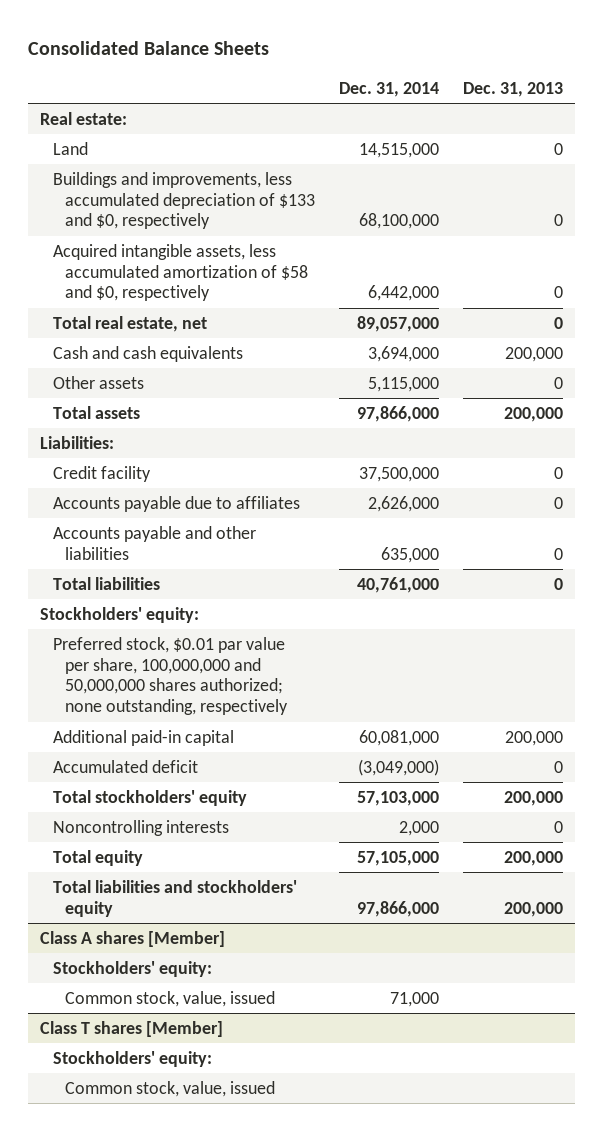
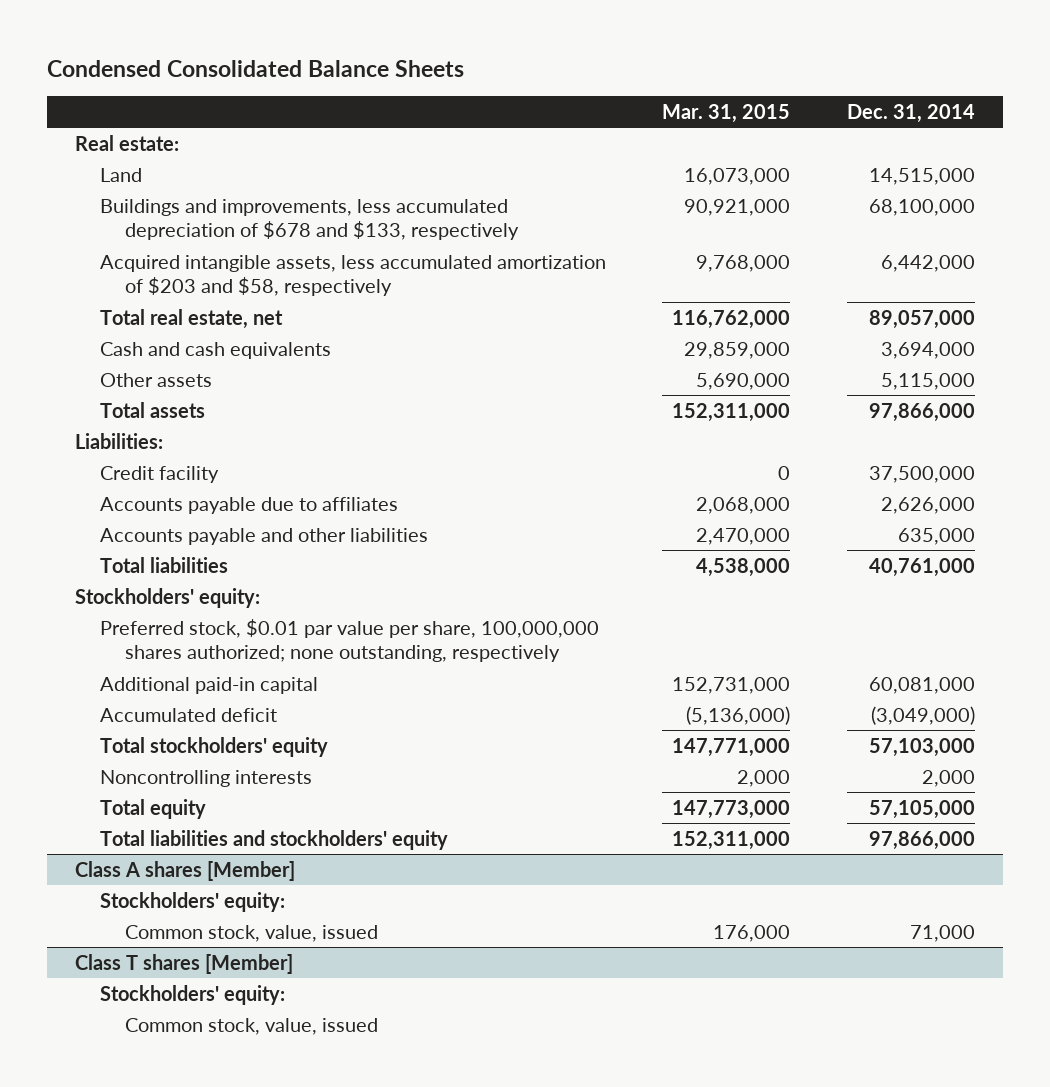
- Consolidated Balance Sheets
+ Condensed Consolidated Balance Sheets
- | Dec. 31, 2014 | Dec. 31, 2013
+ | Mar. 31, 2015 | Dec. 31, 2014
- Buildings and improvements, less accumulated depreciation of $133 and $0, respectively | 68,100,000 | 0
- Acquired intangible assets, less accumulated amortization of $58 and $0, respectively | 6,442,000 | 0
+ Buildings and improvements, less accumulated depreciation of $678 and $133, respectively | 90,921,000 | 68,100,000
+ Acquired intangible assets, less accumulated amortization of $203 and $58, respectively | 9,768,000 | 6,442,000
- Preferred stock, $0.01 par value per share, 100,000,000 and 50,000,000 shares authorized; none outstanding, respectively
+ Preferred stock, $0.01 par value per share, 100,000,000 shares authorized; none outstanding, respectively

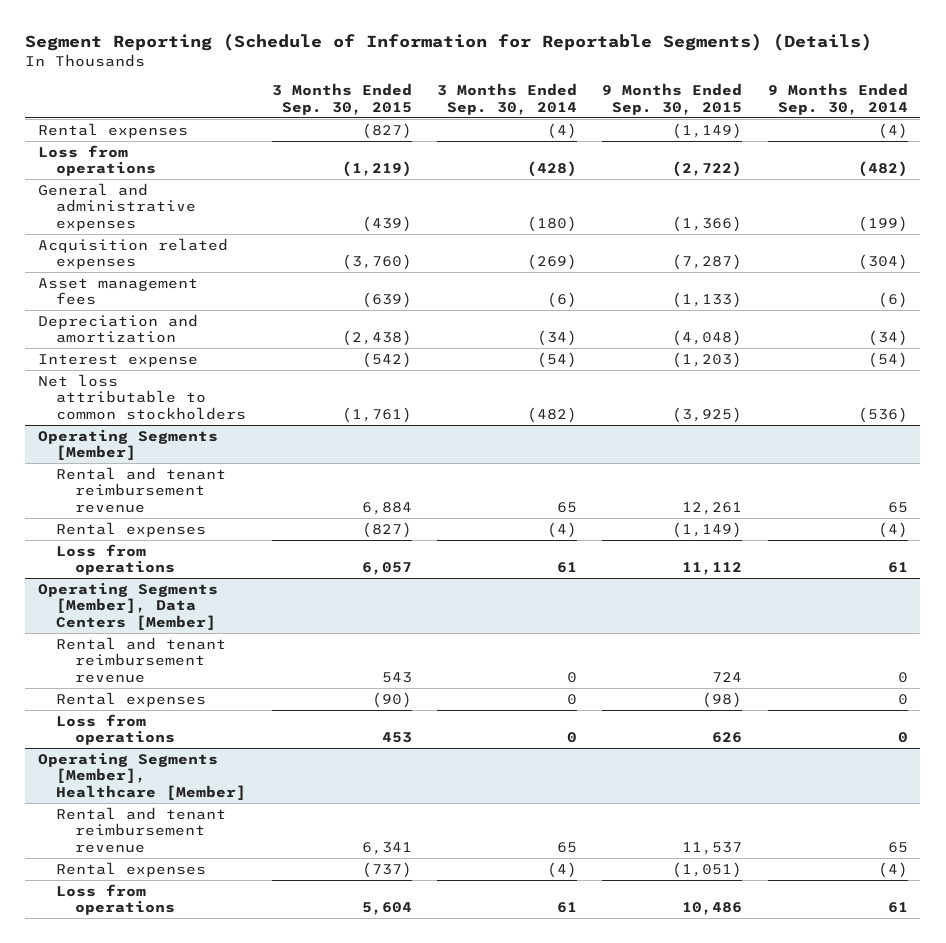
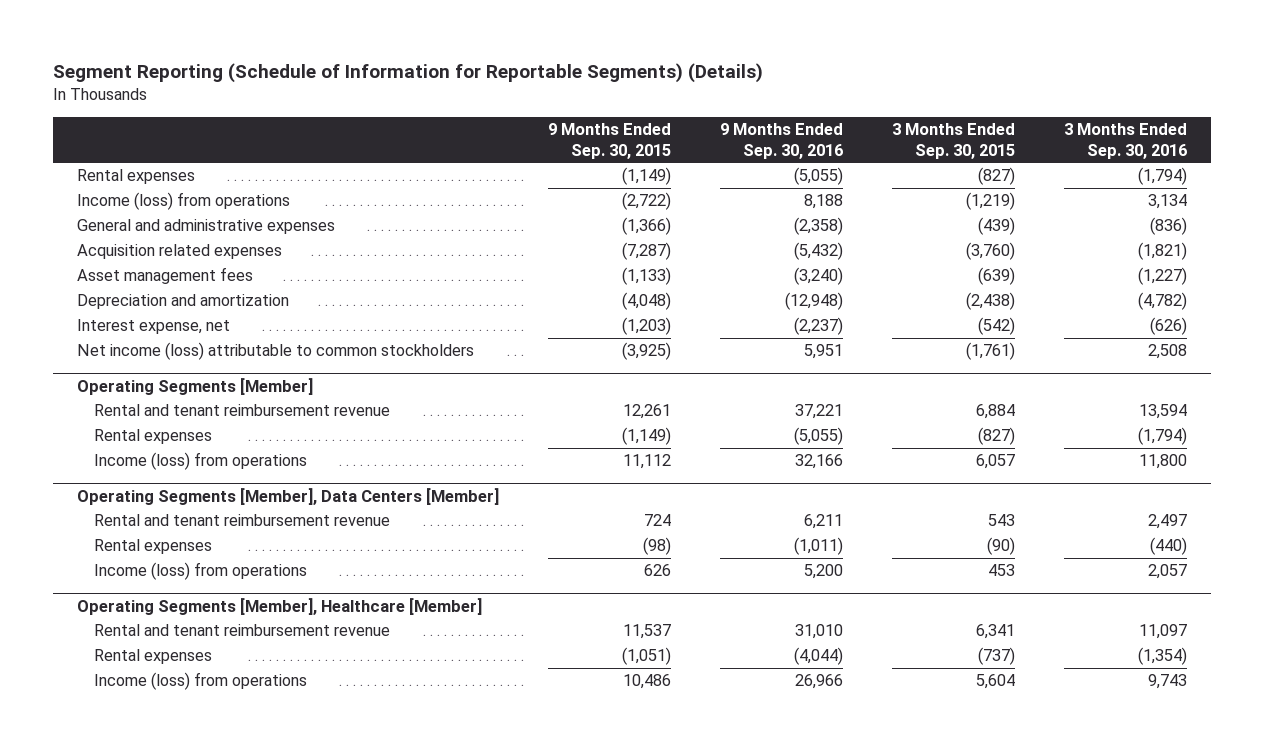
- | 3 Months Ended Sep. 30, 2015 | 3 Months Ended Sep. 30, 2014 | 9 Months Ended Sep. 30, 2015 | 9 Months Ended Sep. 30, 2014
+ | 9 Months Ended Sep. 30, 2015 | 9 Months Ended Sep. 30, 2016 | 3 Months Ended Sep. 30, 2015 | 3 Months Ended Sep. 30, 2016
- Loss from operations | (1,219) | (428) | (2,722) | (482)
+ Income (loss) from operations | (2,722) | 8,188 | (1,219) | 3,134
- Interest expense | (542) | (54) | (1,203) | (54)
- Net loss attributable to common stockholders | (1,761) | (482) | (3,925) | (536)
+ Interest expense, net | (1,203) | (2,237) | (542) | (626)
+ Net income (loss) attributable to common stockholders | (3,925) | 5,951 | (1,761) | 2,508
@ Operating Segments [Member]
- Loss from operations | 6,057 | 61 | 11,112 | 61
+ Income (loss) from operations | 11,112 | 32,166 | 6,057 | 11,800
@ Operating Segments [Member], Data Centers [Member]
- Loss from operations | 453 | 0 | 626 | 0
+ Income (loss) from operations | 626 | 5,200 | 453 | 2,057
@ Operating Segments [Member], Healthcare [Member]
- Loss from operations | 5,604 | 61 | 10,486 | 61
+ Income (loss) from operations | 10,486 | 26,966 | 5,604 | 9,743

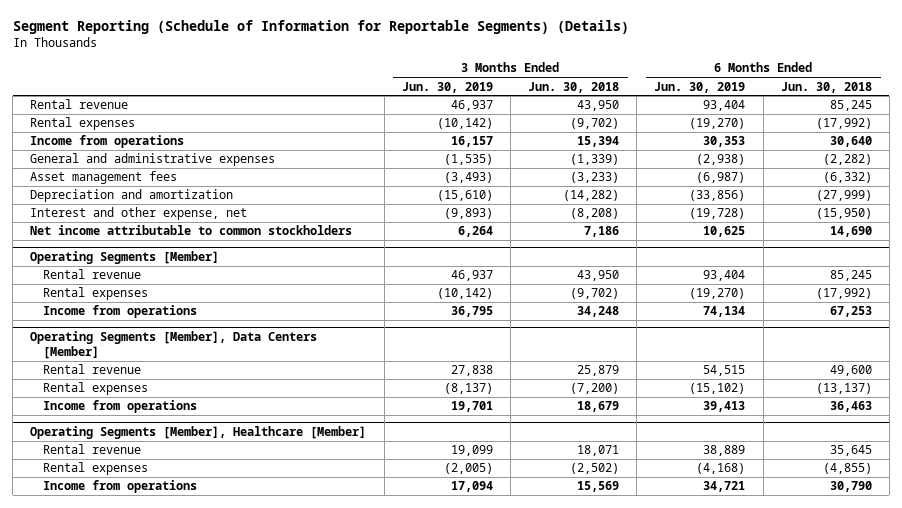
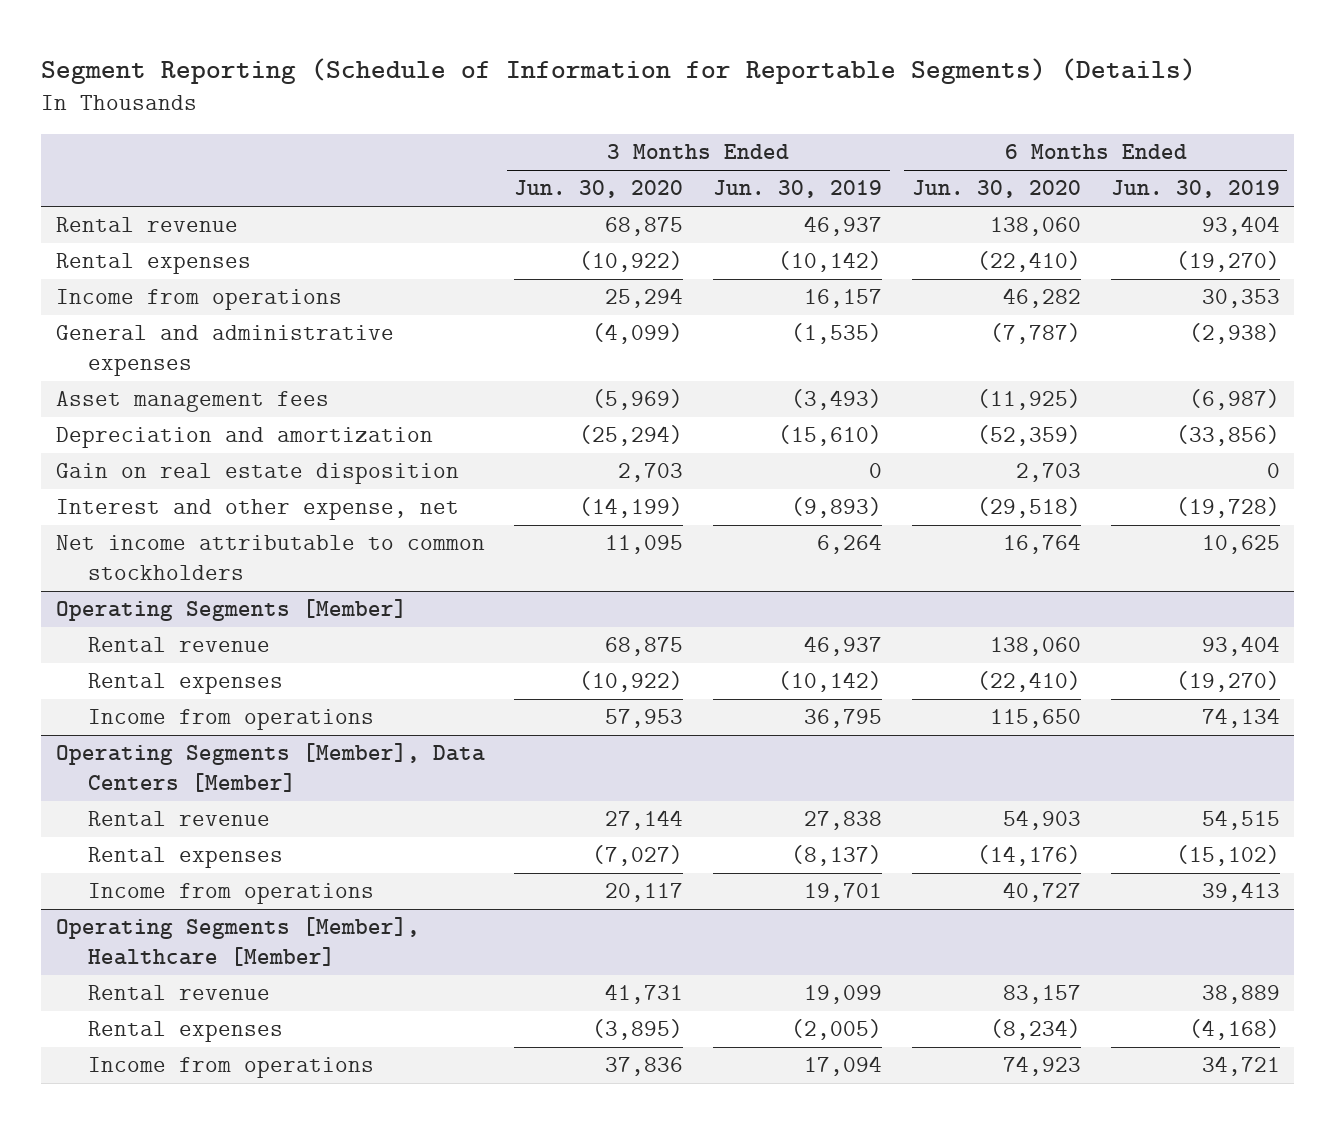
- | 3 Months Ended Jun. 30, 2019 | 3 Months Ended Jun. 30, 2018 | 6 Months Ended Jun. 30, 2019 | 6 Months Ended Jun. 30, 2018
+ | 3 Months Ended Jun. 30, 2020 | 3 Months Ended Jun. 30, 2019 | 6 Months Ended Jun. 30, 2020 | 6 Months Ended Jun. 30, 2019
+ Gain on real estate disposition | 2,703 | 0 | 2,703 | 0

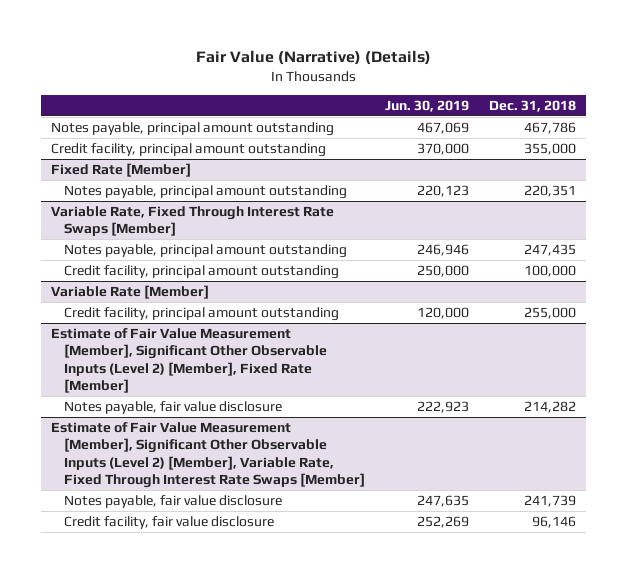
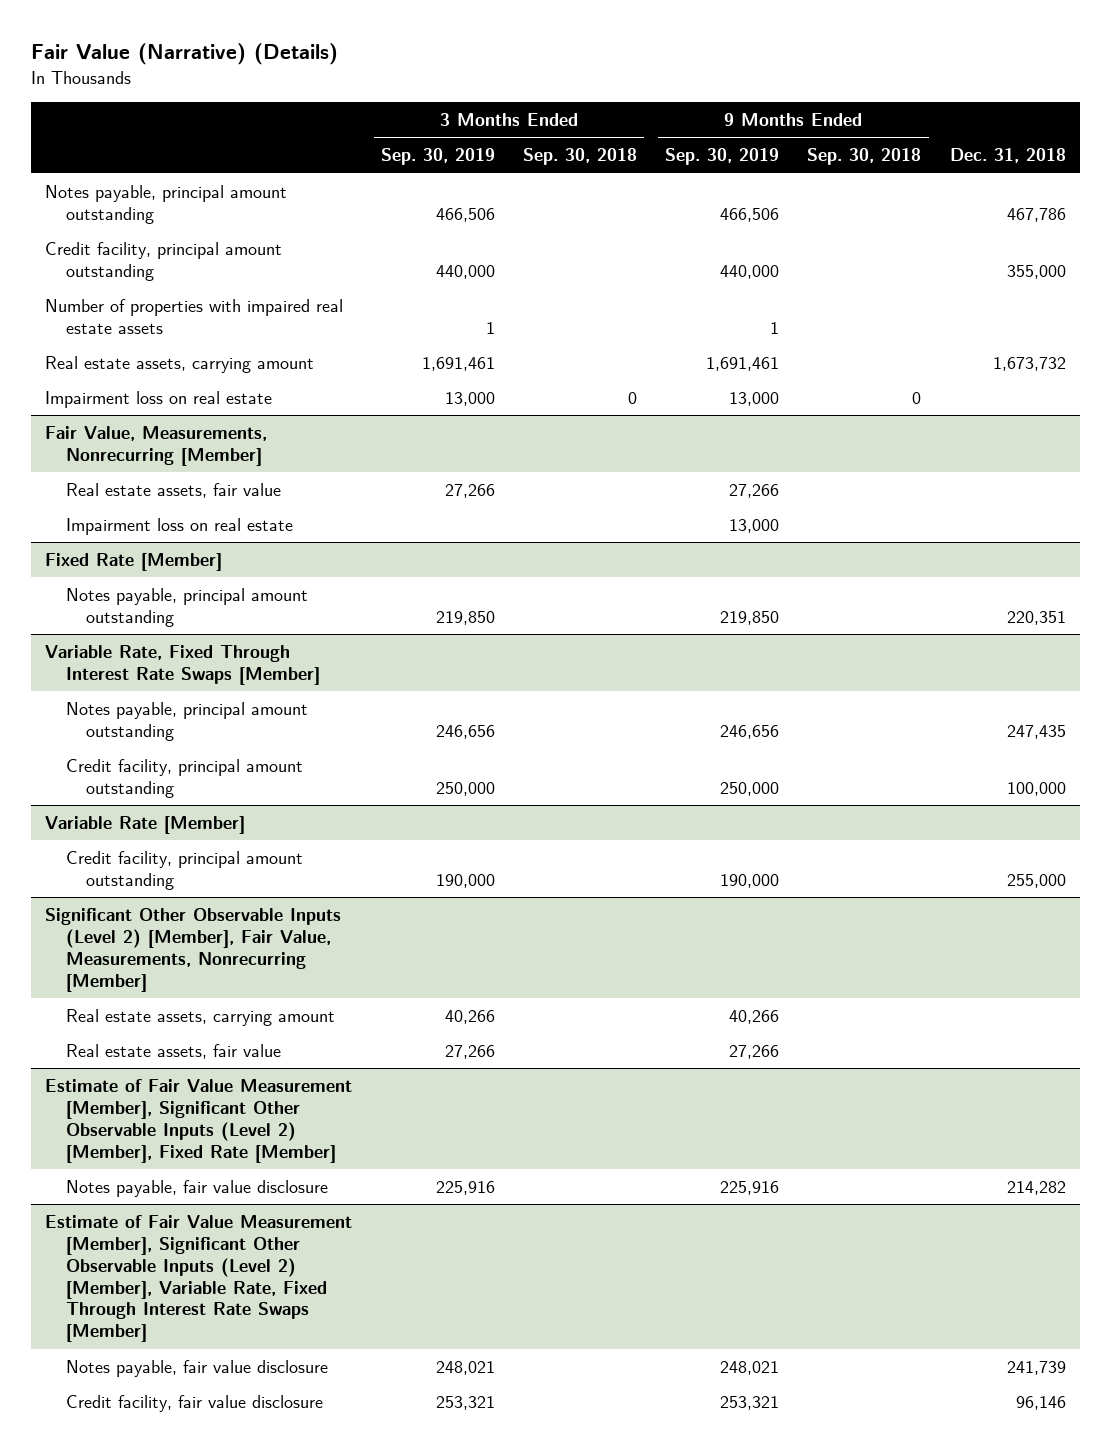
- | Jun. 30, 2019 | Dec. 31, 2018
+ | 3 Months Ended Sep. 30, 2019 | 3 Months Ended Sep. 30, 2018 | 9 Months Ended Sep. 30, 2019 | 9 Months Ended Sep. 30, 2018 | Dec. 31, 2018
+ Number of properties with impaired real estate assets | 1 | | 1 | |
+ Real estate assets, carrying amount | 1,691,461 | | 1,691,461 | | 1,673,732
+ Impairment loss on real estate | 13,000 | 0 | 13,000 | 0 |
+ Fair Value, Measurements, Nonrecurring [Member]
+ Real estate assets, fair value | 27,266 | | 27,266 | |
+ Impairment loss on real estate | | | 13,000 | |
+ Significant Other Observable Inputs (Level 2) [Member], Fair Value, Measurements, Nonrecurring [Member]
+ Real estate assets, carrying amount | 40,266 | | 40,266 | |
+ Real estate assets, fair value | 27,266 | | 27,266 | |

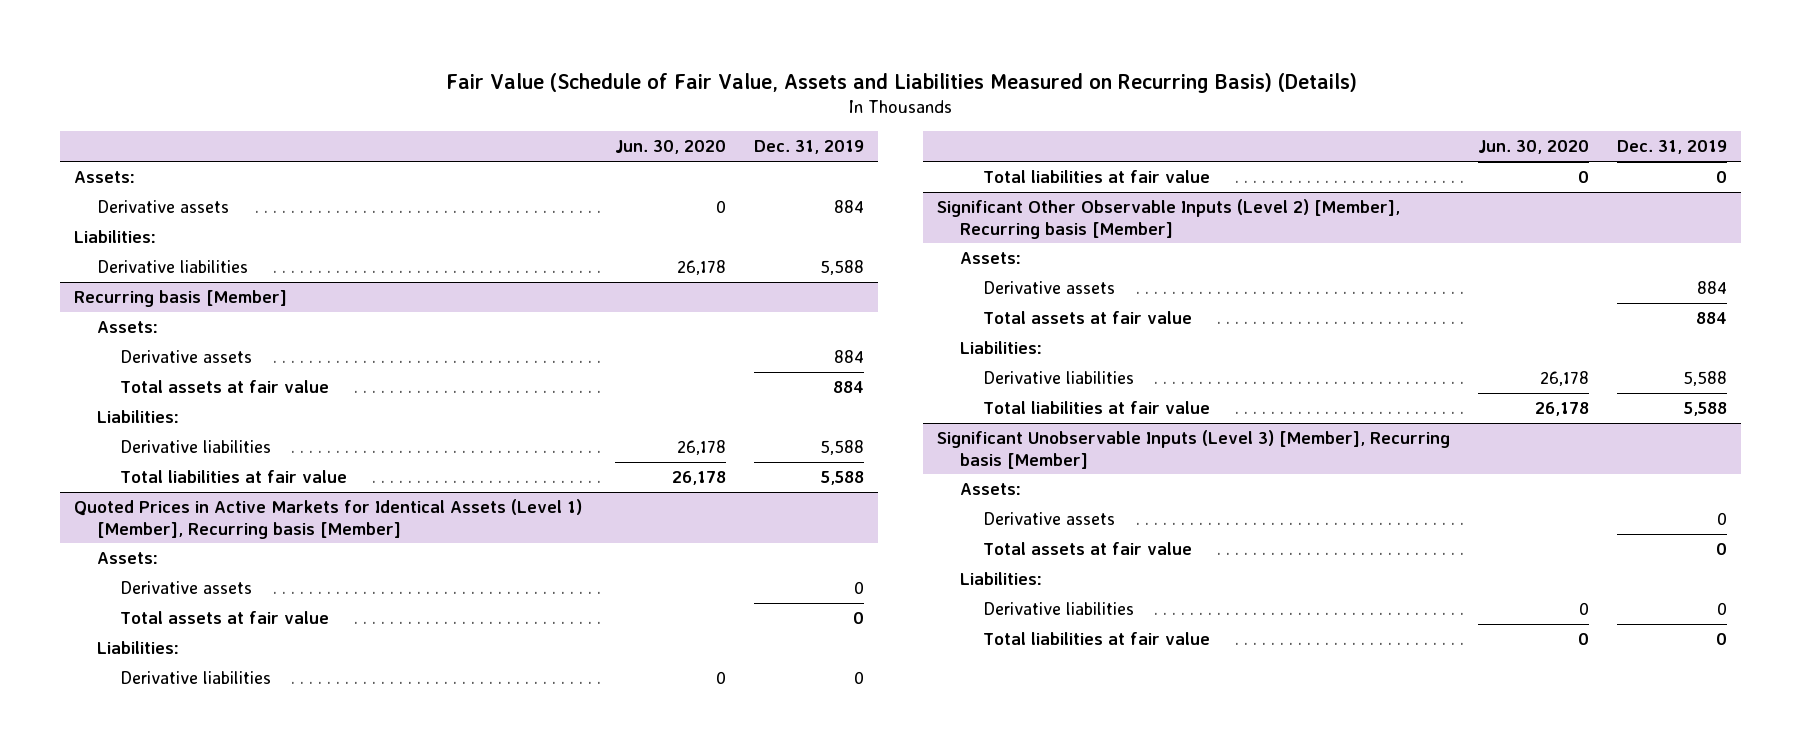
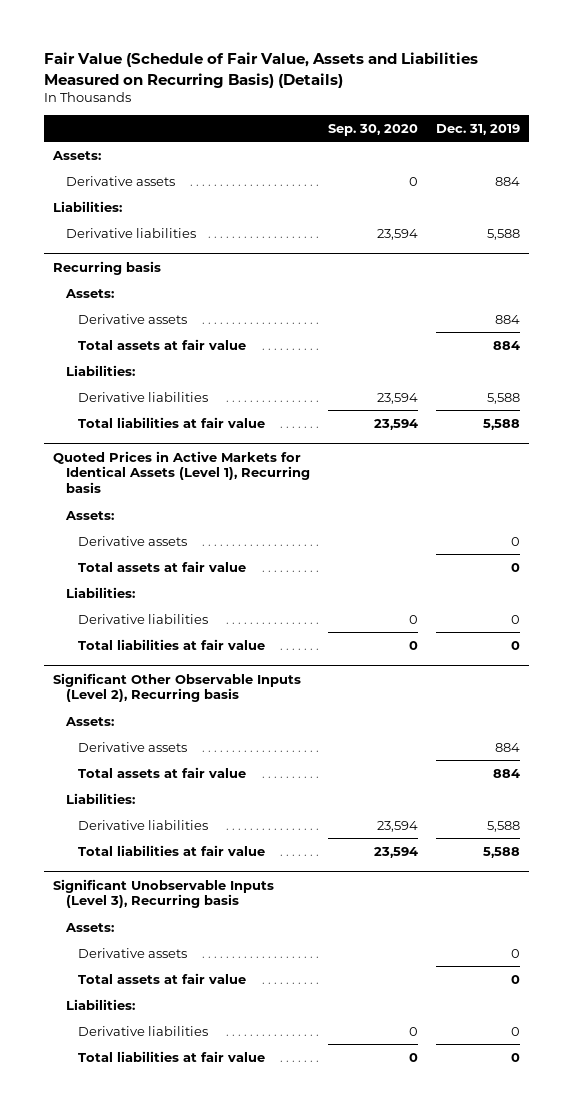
- | Jun. 30, 2020 | Dec. 31, 2019
+ | Sep. 30, 2020 | Dec. 31, 2019
- Recurring basis [Member]
+ Recurring basis
- Quoted Prices in Active Markets for Identical Assets (Level 1) [Member], Recurring basis [Member]
+ Quoted Prices in Active Markets for Identical Assets (Level 1), Recurring basis
- Significant Other Observable Inputs (Level 2) [Member], Recurring basis [Member]
+ Significant Other Observable Inputs (Level 2), Recurring basis
- Significant Unobservable Inputs (Level 3) [Member], Recurring basis [Member]
+ Significant Unobservable Inputs (Level 3), Recurring basis

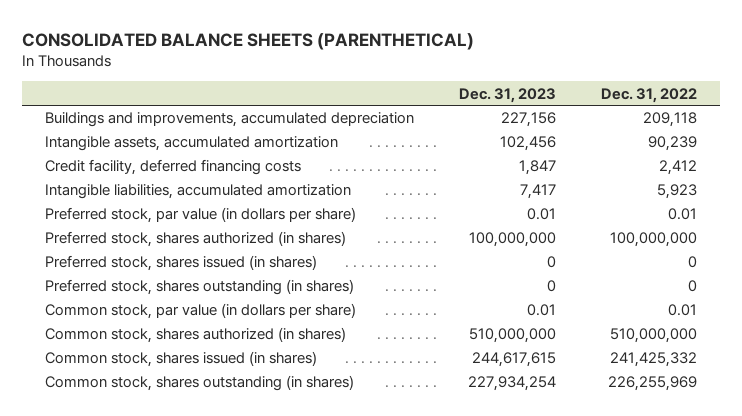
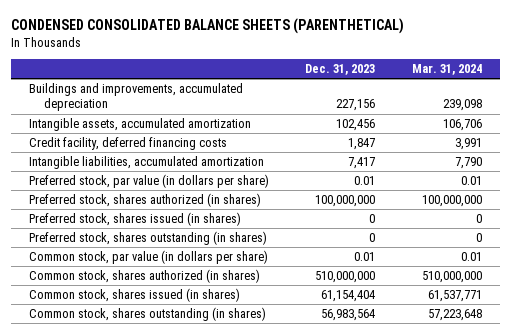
- CONSOLIDATED BALANCE SHEETS (PARENTHETICAL)
+ CONDENSED CONSOLIDATED BALANCE SHEETS (PARENTHETICAL)
- | Dec. 31, 2023 | Dec. 31, 2022
+ | Dec. 31, 2023 | Mar. 31, 2024
- Common stock, shares issued (in shares) | 244,617,615 | 241,425,332
- Common stock, shares outstanding (in shares) | 227,934,254 | 226,255,969
+ Common stock, shares issued (in shares) | 61,154,404 | 61,537,771
+ Common stock, shares outstanding (in shares) | 56,983,564 | 57,223,648

